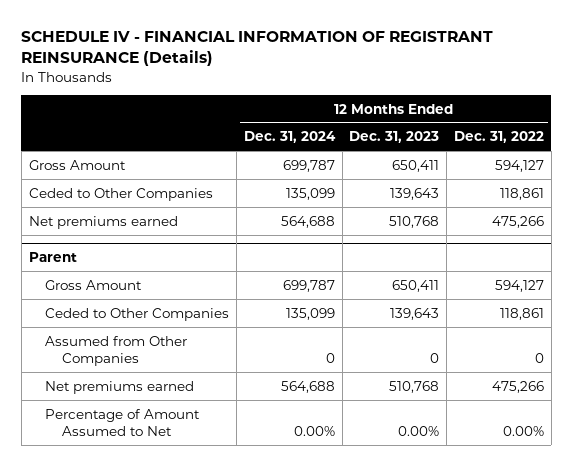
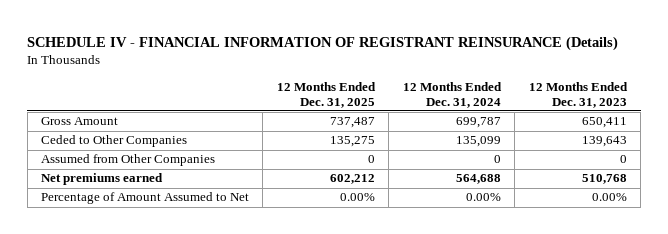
- | 12 Months Ended Dec. 31, 2024 | 12 Months Ended Dec. 31, 2023 | 12 Months Ended Dec. 31, 2022
+ | 12 Months Ended Dec. 31, 2025 | 12 Months Ended Dec. 31, 2024 | 12 Months Ended Dec. 31, 2023
- Net premiums earned | 564,688 | 510,768 | 475,266
- Parent
- Gross Amount | 699,787 | 650,411 | 594,127
- Ceded to Other Companies | 135,099 | 139,643 | 118,861

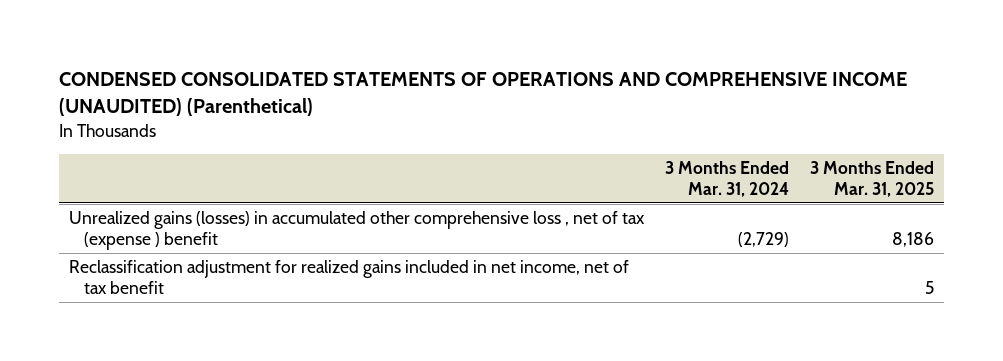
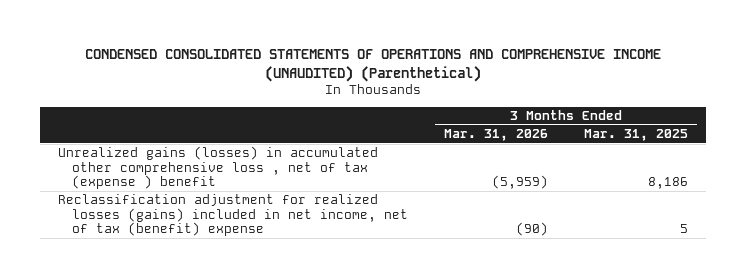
- | 3 Months Ended Mar. 31, 2024 | 3 Months Ended Mar. 31, 2025
+ | 3 Months Ended Mar. 31, 2026 | 3 Months Ended Mar. 31, 2025
- Reclassification adjustment for realized gains included in net income, net of tax benefit | | 5
+ Reclassification adjustment for realized losses (gains) included in net income, net of tax (benefit) expense | (90) | 5

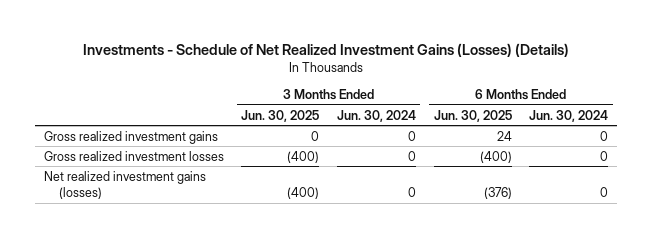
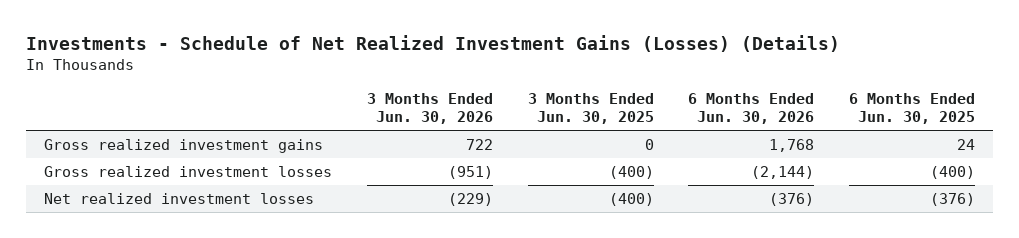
- | 3 Months Ended Jun. 30, 2025 | 3 Months Ended Jun. 30, 2024 | 6 Months Ended Jun. 30, 2025 | 6 Months Ended Jun. 30, 2024
+ | 3 Months Ended Jun. 30, 2026 | 3 Months Ended Jun. 30, 2025 | 6 Months Ended Jun. 30, 2026 | 6 Months Ended Jun. 30, 2025
- Net realized investment gains (losses) | (400) | 0 | (376) | 0
+ Net realized investment losses | (229) | (400) | (376) | (376)

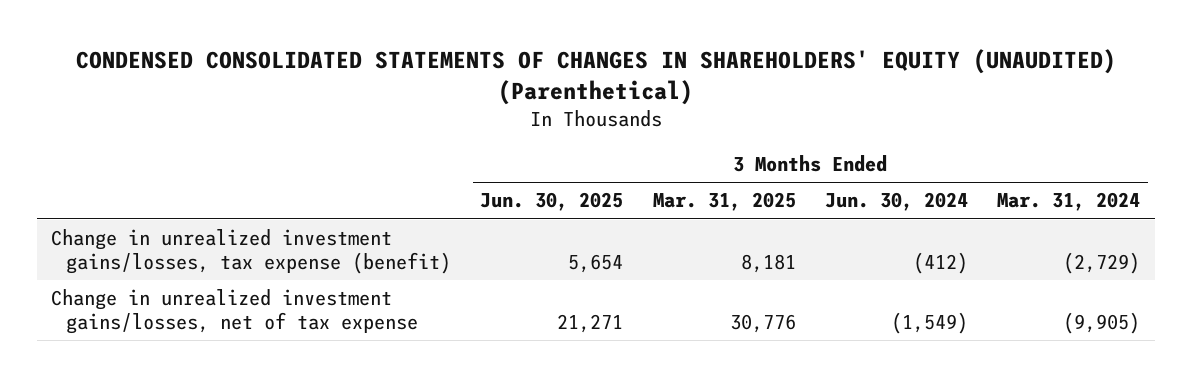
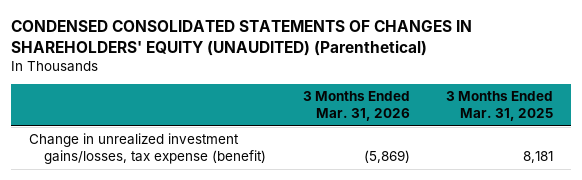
- | 3 Months Ended Jun. 30, 2025 | 3 Months Ended Mar. 31, 2025 | 3 Months Ended Jun. 30, 2024 | 3 Months Ended Mar. 31, 2024
+ | 3 Months Ended Mar. 31, 2026 | 3 Months Ended Mar. 31, 2025
- Change in unrealized investment gains/losses, net of tax expense | 21,271 | 30,776 | (1,549) | (9,905)

